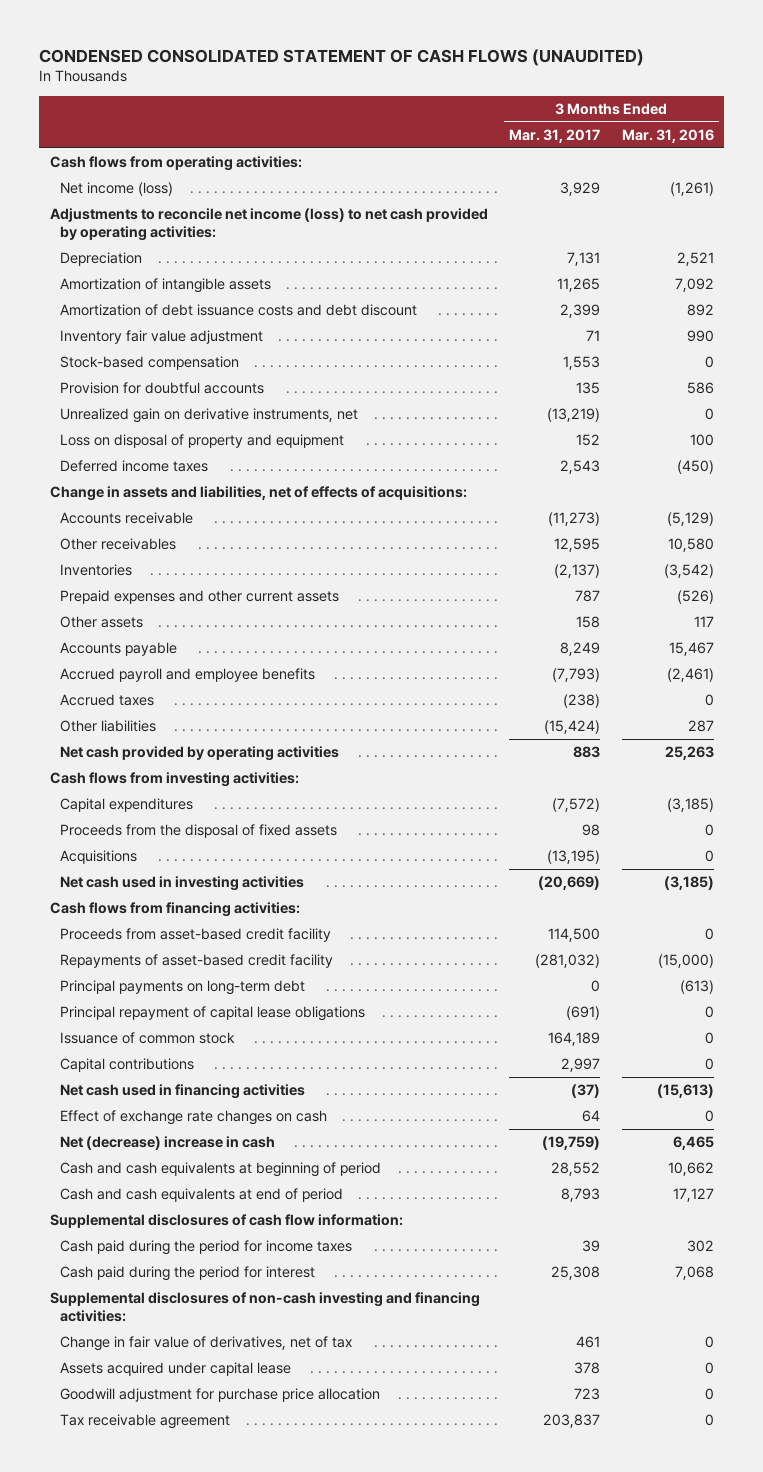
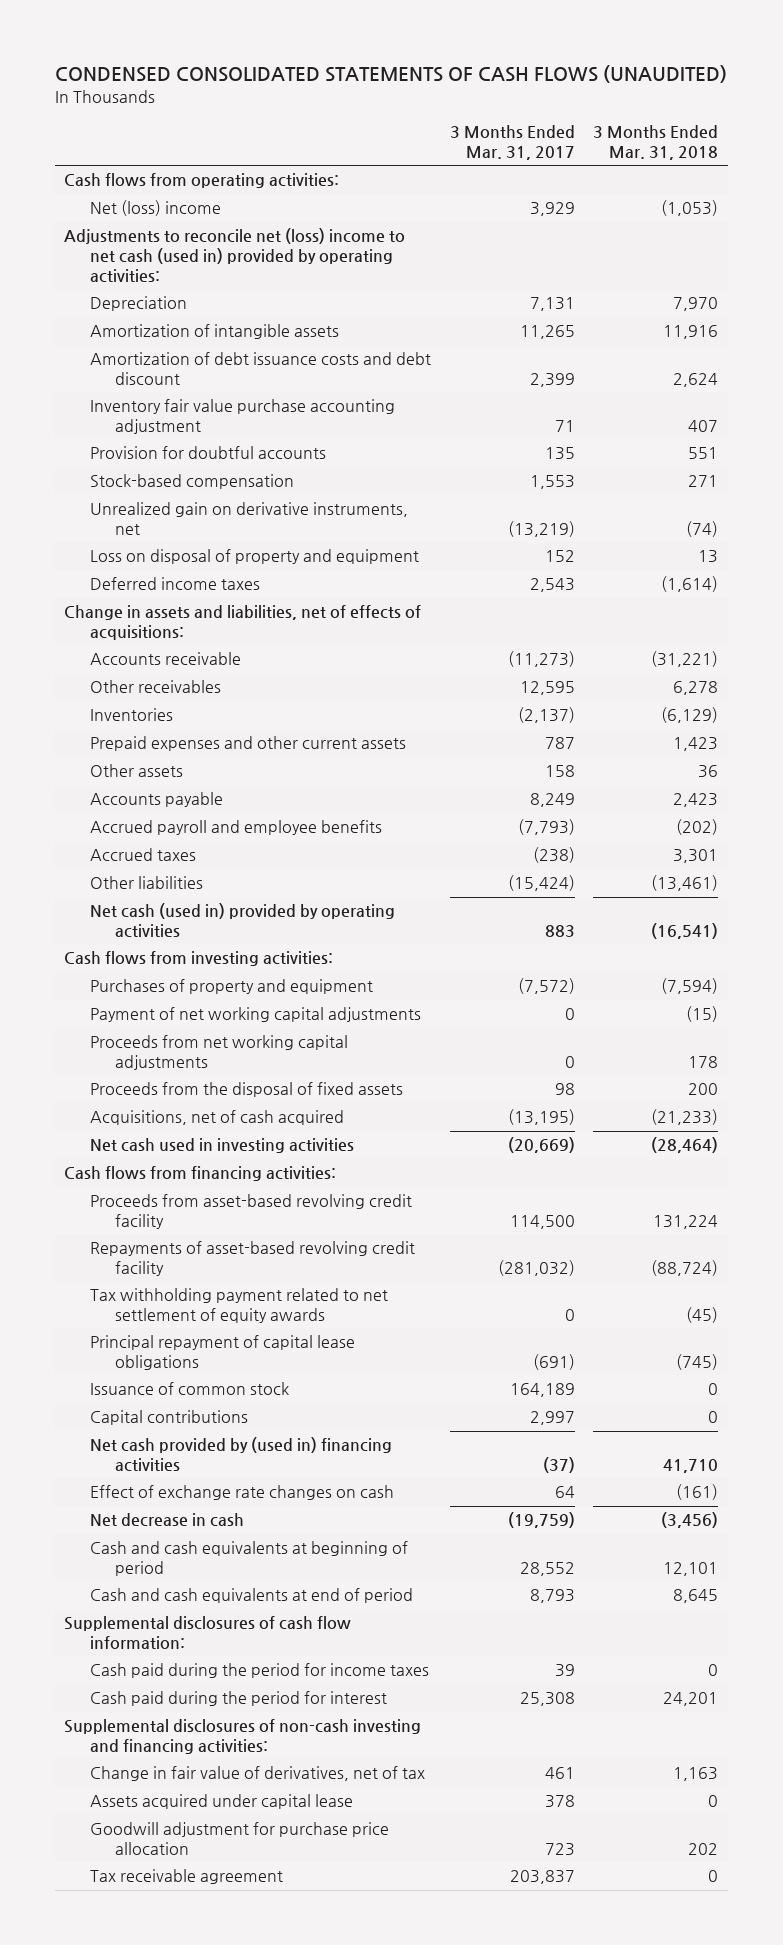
- CONDENSED CONSOLIDATED STATEMENT OF CASH FLOWS (UNAUDITED)
+ CONDENSED CONSOLIDATED STATEMENTS OF CASH FLOWS (UNAUDITED)
- | 3 Months Ended Mar. 31, 2017 | 3 Months Ended Mar. 31, 2016
+ | 3 Months Ended Mar. 31, 2017 | 3 Months Ended Mar. 31, 2018
- Net income (loss) | 3,929 | (1,261)
- Adjustments to reconcile net income (loss) to net cash provided by operating activities:
+ Net (loss) income | 3,929 | (1,053)
+ Adjustments to reconcile net (loss) income to net cash (used in) provided by operating activities:
- Inventory fair value adjustment | 71 | 990
+ Inventory fair value purchase accounting adjustment | 71 | 407
moved down: Stock-based compensation | 1,553 | 271
- Net cash provided by operating activities | 883 | 25,263
+ Net cash (used in) provided by operating activities | 883 | (16,541)
- Capital expenditures | (7,572) | (3,185)
+ Purchases of property and equipment | (7,572) | (7,594)
+ Payment of net working capital adjustments | 0 | (15)
+ Proceeds from net working capital adjustments | 0 | 178
- Acquisitions | (13,195) | 0
+ Acquisitions, net of cash acquired | (13,195) | (21,233)
- Proceeds from asset-based credit facility | 114,500 | 0
- Repayments of asset-based credit facility | (281,032) | (15,000)
- Principal payments on long-term debt | 0 | (613)
+ Proceeds from asset-based revolving credit facility | 114,500 | 131,224
+ Repayments of asset-based revolving credit facility | (281,032) | (88,724)
+ Tax withholding payment related to net settlement of equity awards | 0 | (45)
- Net cash used in financing activities | (37) | (15,613)
+ Net cash provided by (used in) financing activities | (37) | 41,710
- Net (decrease) increase in cash | (19,759) | 6,465
+ Net decrease in cash | (19,759) | (3,456)

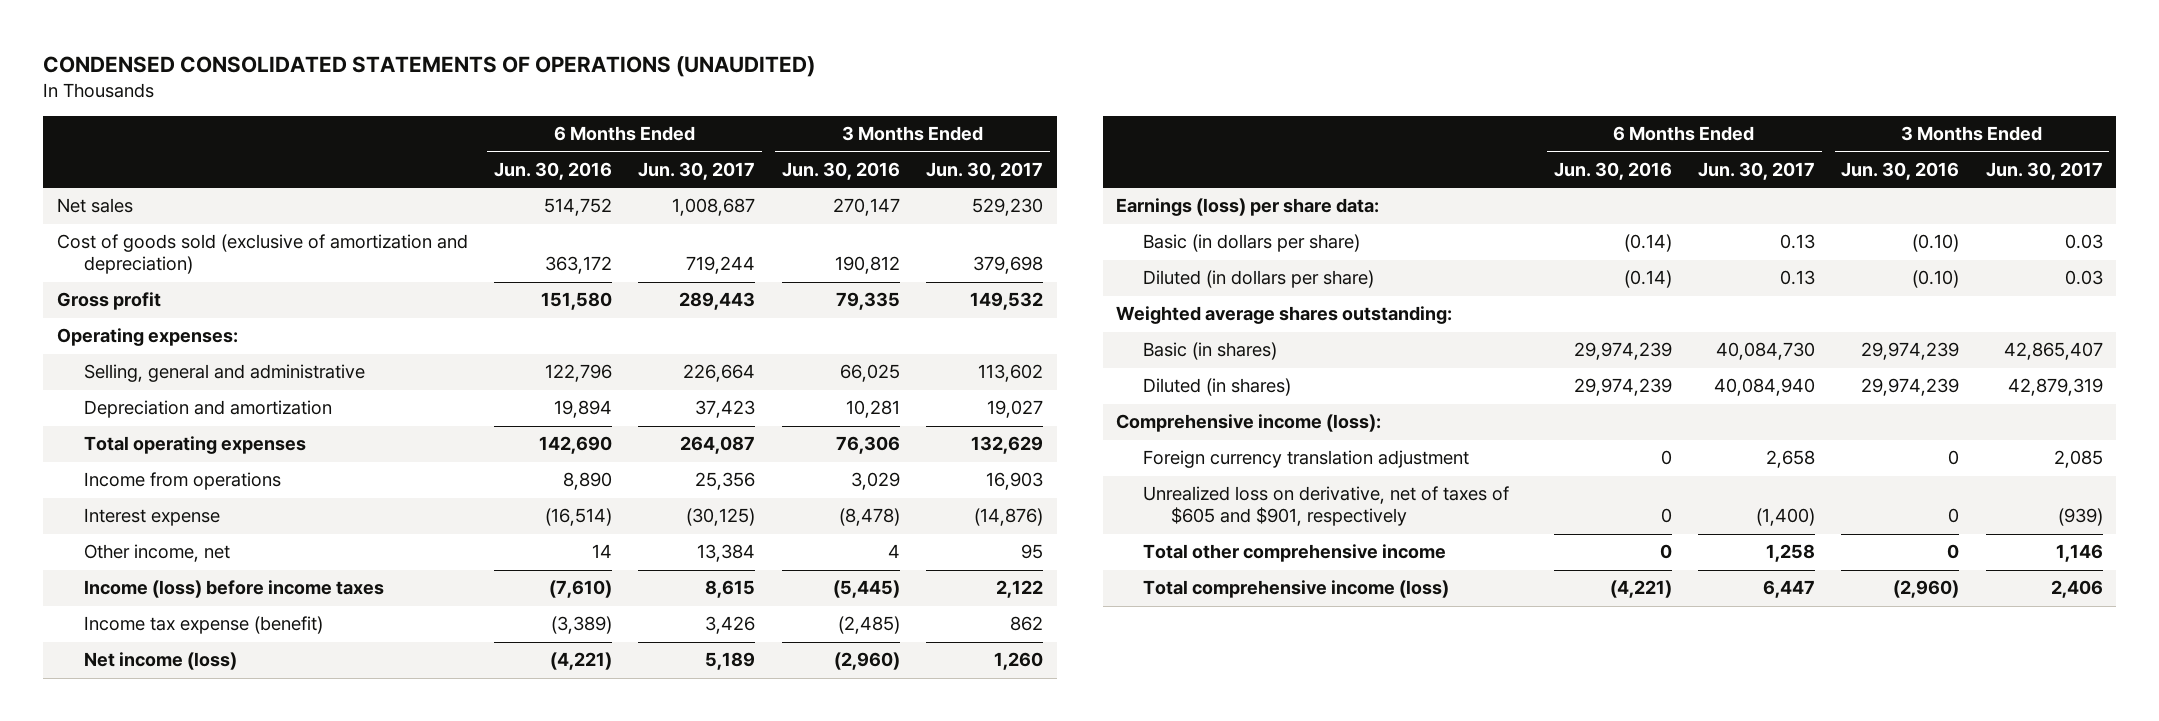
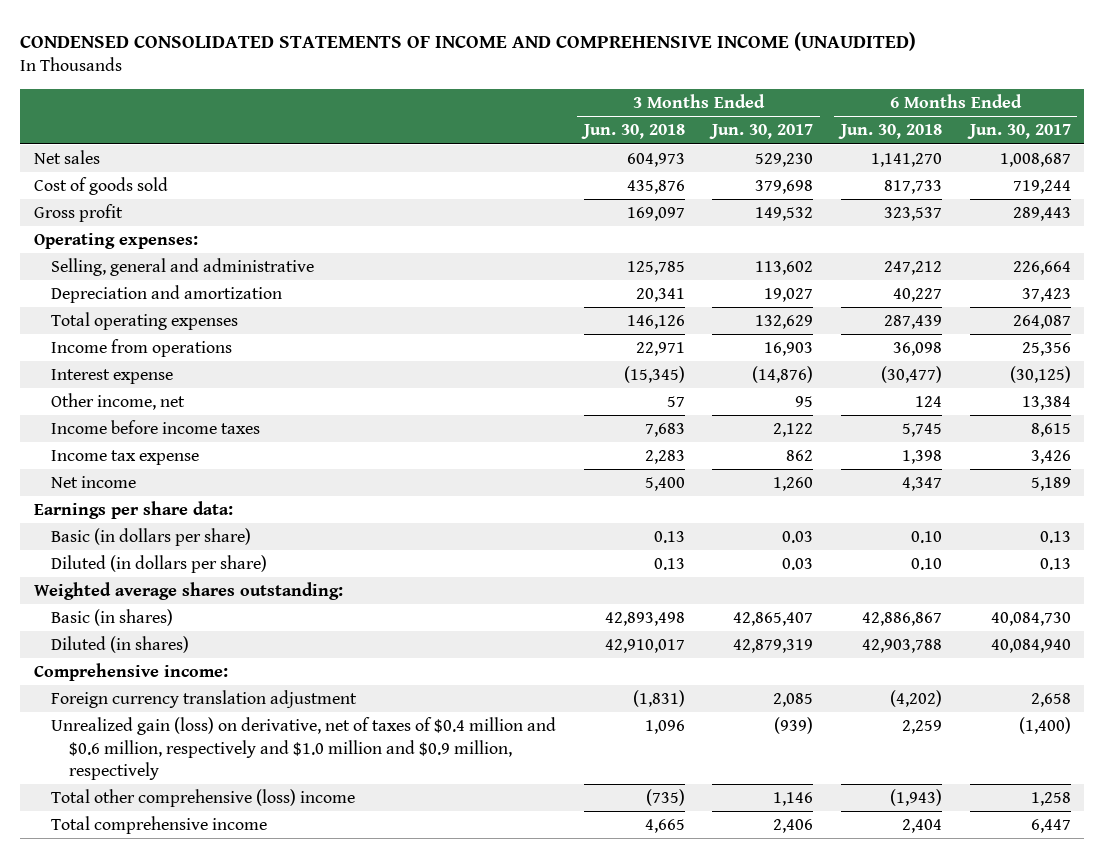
- CONDENSED CONSOLIDATED STATEMENTS OF OPERATIONS (UNAUDITED)
+ CONDENSED CONSOLIDATED STATEMENTS OF INCOME AND COMPREHENSIVE INCOME (UNAUDITED)
- | 6 Months Ended Jun. 30, 2016 | 6 Months Ended Jun. 30, 2017 | 3 Months Ended Jun. 30, 2016 | 3 Months Ended Jun. 30, 2017
+ | 3 Months Ended Jun. 30, 2018 | 3 Months Ended Jun. 30, 2017 | 6 Months Ended Jun. 30, 2018 | 6 Months Ended Jun. 30, 2017
- Cost of goods sold (exclusive of amortization and depreciation) | 363,172 | 719,244 | 190,812 | 379,698
+ Cost of goods sold | 435,876 | 379,698 | 817,733 | 719,244
- Income (loss) before income taxes | (7,610) | 8,615 | (5,445) | 2,122
- Income tax expense (benefit) | (3,389) | 3,426 | (2,485) | 862
- Net income (loss) | (4,221) | 5,189 | (2,960) | 1,260
- Earnings (loss) per share data:
+ Income before income taxes | 7,683 | 2,122 | 5,745 | 8,615
+ Income tax expense | 2,283 | 862 | 1,398 | 3,426
+ Net income | 5,400 | 1,260 | 4,347 | 5,189
+ Earnings per share data:
- Comprehensive income (loss):
+ Comprehensive income:
- Unrealized loss on derivative, net of taxes of $605 and $901, respectively | 0 | (1,400) | 0 | (939)
- Total other comprehensive income | 0 | 1,258 | 0 | 1,146
- Total comprehensive income (loss) | (4,221) | 6,447 | (2,960) | 2,406
+ Unrealized gain (loss) on derivative, net of taxes of $0.4 million and $0.6 million, respectively and $1.0 million and $0.9 million, respectively | 1,096 | (939) | 2,259 | (1,400)
+ Total other comprehensive (loss) income | (735) | 1,146 | (1,943) | 1,258
+ Total comprehensive income | 4,665 | 2,406 | 2,404 | 6,447

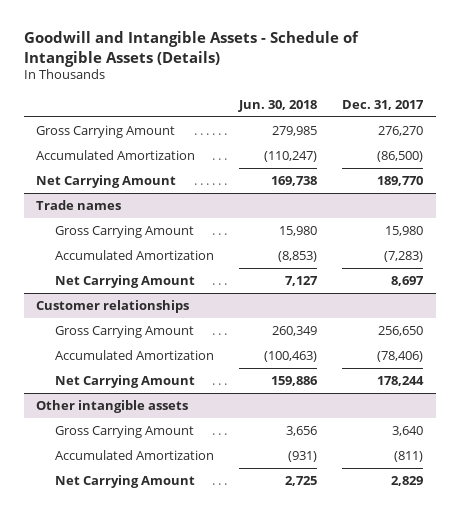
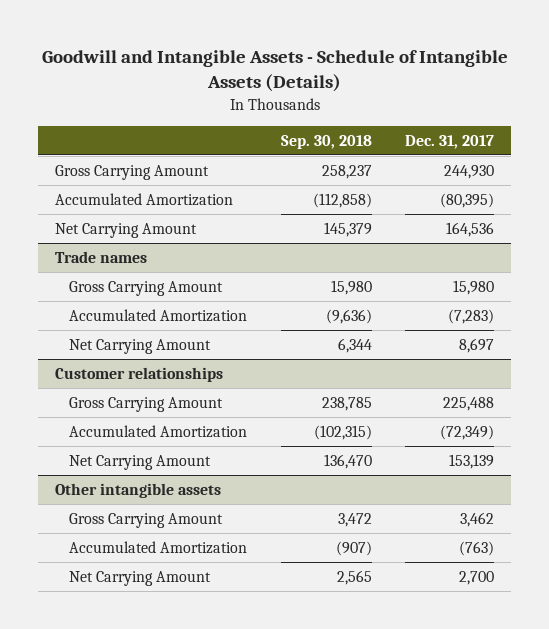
- | Jun. 30, 2018 | Dec. 31, 2017
+ | Sep. 30, 2018 | Dec. 31, 2017
- Gross Carrying Amount | 279,985 | 276,270
- Accumulated Amortization | (110,247) | (86,500)
- Net Carrying Amount | 169,738 | 189,770
+ Gross Carrying Amount | 258,237 | 244,930
+ Accumulated Amortization | (112,858) | (80,395)
+ Net Carrying Amount | 145,379 | 164,536
@ Customer relationships
- Gross Carrying Amount | 260,349 | 256,650
- Accumulated Amortization | (100,463) | (78,406)
- Net Carrying Amount | 159,886 | 178,244
+ Gross Carrying Amount | 238,785 | 225,488
+ Accumulated Amortization | (102,315) | (72,349)
+ Net Carrying Amount | 136,470 | 153,139
@ Other intangible assets
- Gross Carrying Amount | 3,656 | 3,640
- Accumulated Amortization | (931) | (811)
- Net Carrying Amount | 2,725 | 2,829
+ Gross Carrying Amount | 3,472 | 3,462
+ Accumulated Amortization | (907) | (763)
+ Net Carrying Amount | 2,565 | 2,700

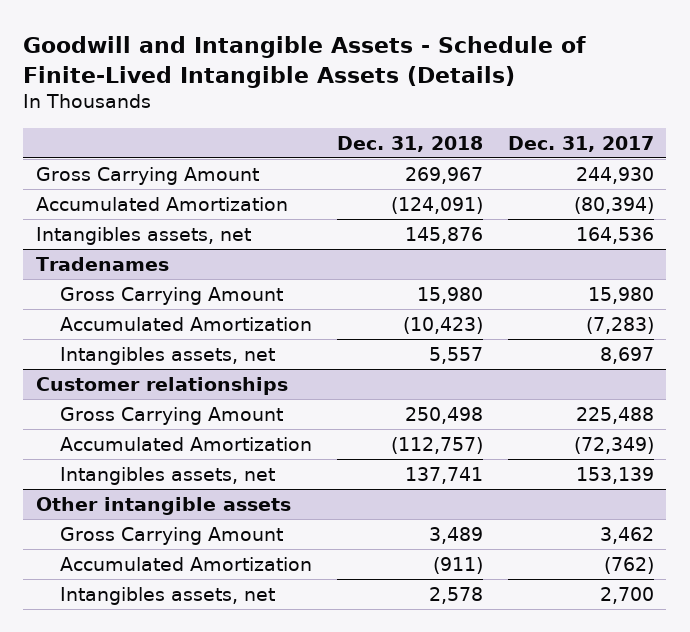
- Goodwill and Intangible Assets - Schedule of Intangible Assets (Details)
+ Goodwill and Intangible Assets - Schedule of Finite-Lived Intangible Assets (Details)
- | Sep. 30, 2018 | Dec. 31, 2017
+ | Dec. 31, 2018 | Dec. 31, 2017
- Accumulated Amortization | (112,858) | (80,395)
- Net Carrying Amount | 145,379 | 164,536
- Trade names
+ Accumulated Amortization | (124,091) | (80,394)
+ Intangibles assets, net | 145,876 | 164,536
+ Tradenames
- Net Carrying Amount | 6,344 | 8,697
+ Intangibles assets, net | 5,557 | 8,697
@ Customer relationships
- Net Carrying Amount | 136,470 | 153,139
+ Intangibles assets, net | 137,741 | 153,139
@ Other intangible assets
- Accumulated Amortization | (907) | (763)
- Net Carrying Amount | 2,565 | 2,700
+ Accumulated Amortization | (911) | (762)
+ Intangibles assets, net | 2,578 | 2,700

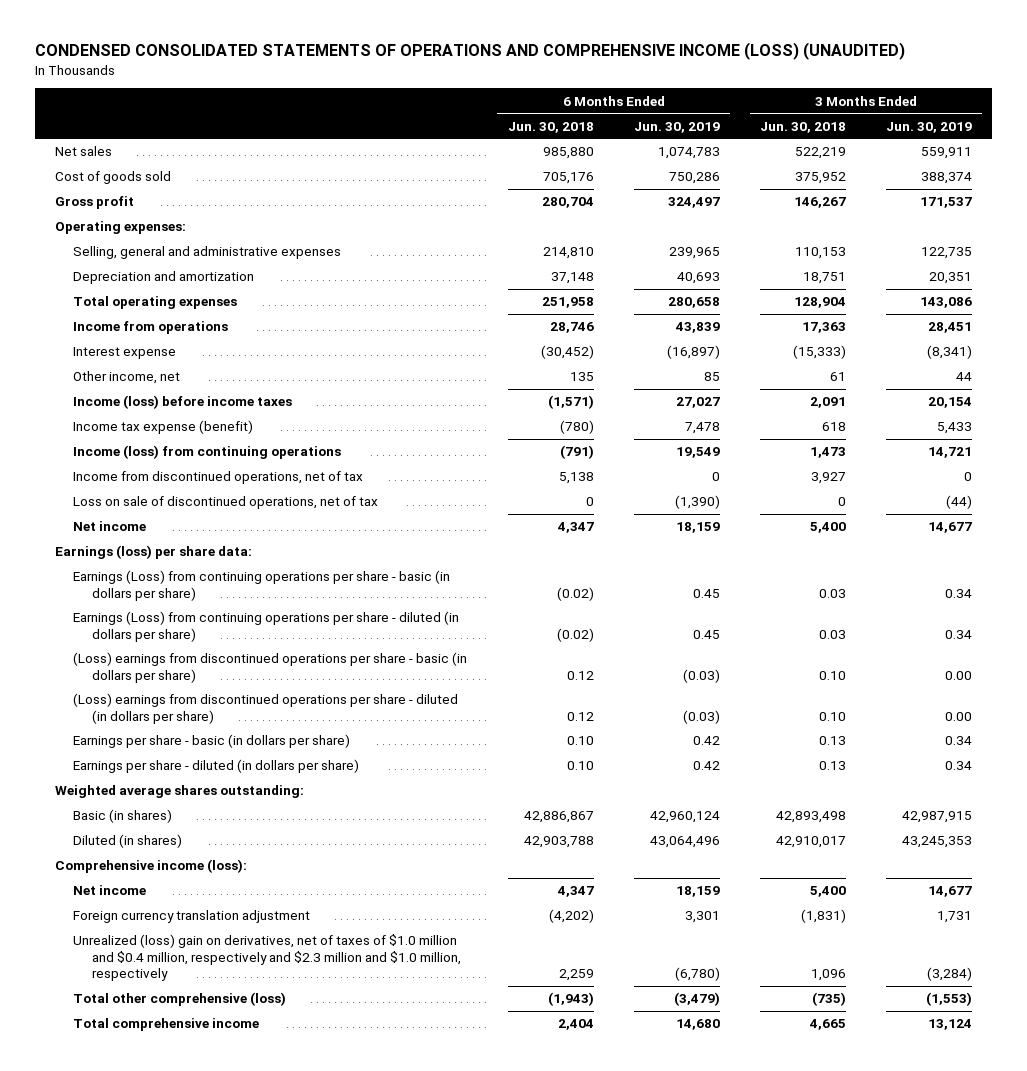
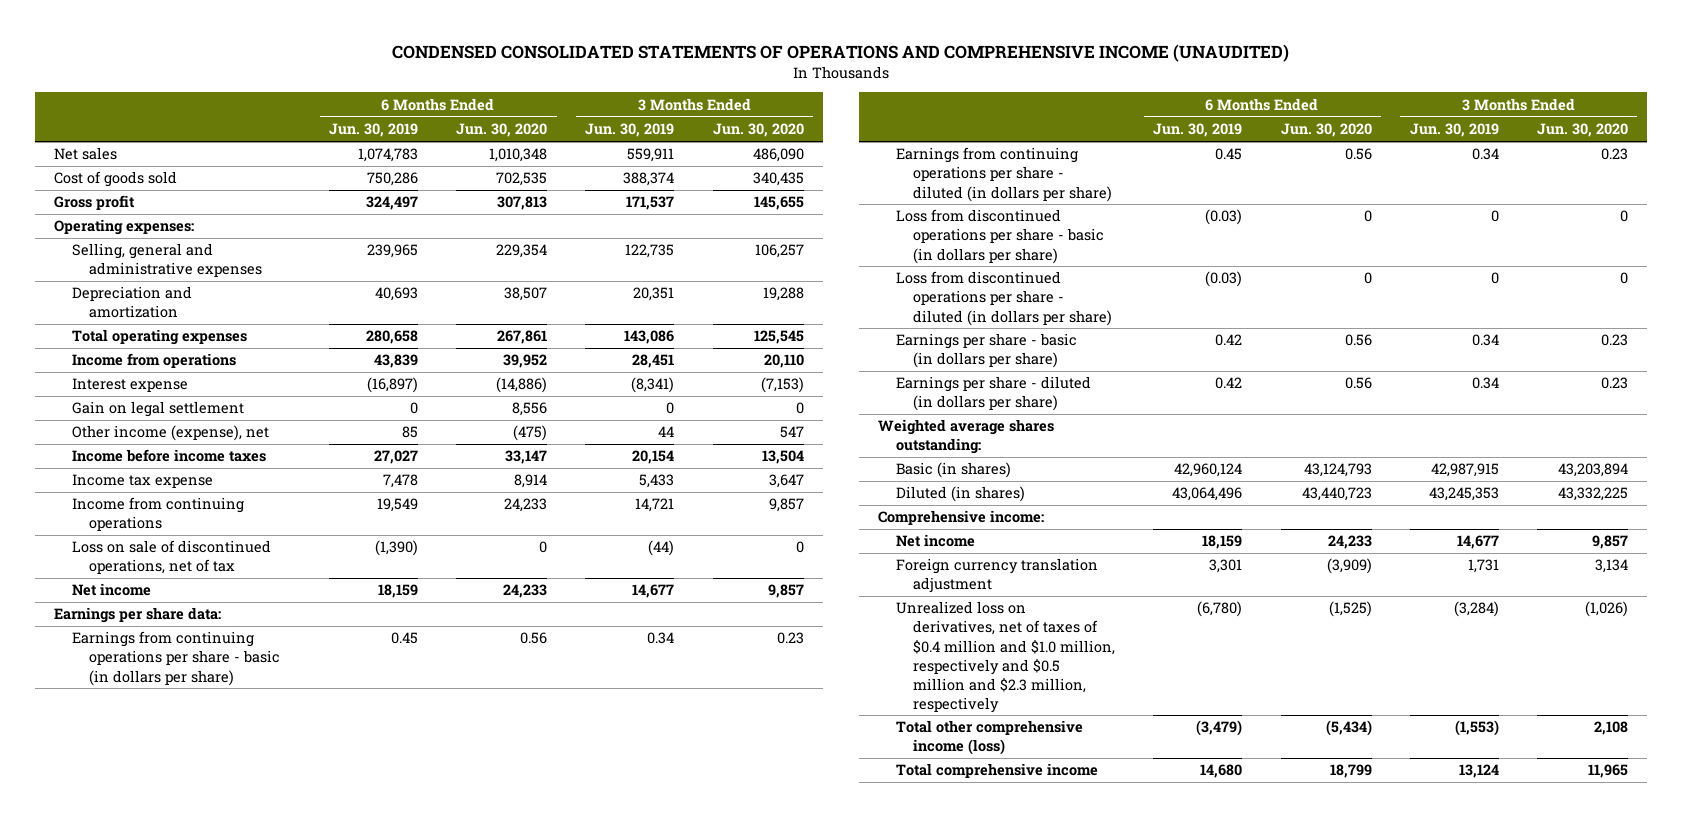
- CONDENSED CONSOLIDATED STATEMENTS OF OPERATIONS AND COMPREHENSIVE INCOME (LOSS) (UNAUDITED)
+ CONDENSED CONSOLIDATED STATEMENTS OF OPERATIONS AND COMPREHENSIVE INCOME (UNAUDITED)
- | 6 Months Ended Jun. 30, 2018 | 6 Months Ended Jun. 30, 2019 | 3 Months Ended Jun. 30, 2018 | 3 Months Ended Jun. 30, 2019
+ | 6 Months Ended Jun. 30, 2019 | 6 Months Ended Jun. 30, 2020 | 3 Months Ended Jun. 30, 2019 | 3 Months Ended Jun. 30, 2020
- Other income, net | 135 | 85 | 61 | 44
- Income (loss) before income taxes | (1,571) | 27,027 | 2,091 | 20,154
- Income tax expense (benefit) | (780) | 7,478 | 618 | 5,433
- Income (loss) from continuing operations | (791) | 19,549 | 1,473 | 14,721
- Income from discontinued operations, net of tax | 5,138 | 0 | 3,927 | 0
+ Gain on legal settlement | 0 | 8,556 | 0 | 0
+ Other income (expense), net | 85 | (475) | 44 | 547
+ Income before income taxes | 27,027 | 33,147 | 20,154 | 13,504
+ Income tax expense | 7,478 | 8,914 | 5,433 | 3,647
+ Income from continuing operations | 19,549 | 24,233 | 14,721 | 9,857
- Earnings (loss) per share data:
- Earnings (Loss) from continuing operations per share - basic (in dollars per share) | (0.02) | 0.45 | 0.03 | 0.34
- Earnings (Loss) from continuing operations per share - diluted (in dollars per share) | (0.02) | 0.45 | 0.03 | 0.34
- (Loss) earnings from discontinued operations per share - basic (in dollars per share) | 0.12 | (0.03) | 0.10 | 0.00
- (Loss) earnings from discontinued operations per share - diluted (in dollars per share) | 0.12 | (0.03) | 0.10 | 0.00
+ Earnings per share data:
+ Earnings from continuing operations per share - basic (in dollars per share) | 0.45 | 0.56 | 0.34 | 0.23
+ Earnings from continuing operations per share - diluted (in dollars per share) | 0.45 | 0.56 | 0.34 | 0.23
+ Loss from discontinued operations per share - basic (in dollars per share) | (0.03) | 0 | 0 | 0
+ Loss from discontinued operations per share - diluted (in dollars per share) | (0.03) | 0 | 0 | 0
- Comprehensive income (loss):
+ Comprehensive income:
- Unrealized (loss) gain on derivatives, net of taxes of $1.0 million and $0.4 million, respectively and $2.3 million and $1.0 million, respectively | 2,259 | (6,780) | 1,096 | (3,284)
- Total other comprehensive (loss) | (1,943) | (3,479) | (735) | (1,553)
+ Unrealized loss on derivatives, net of taxes of $0.4 million and $1.0 million, respectively and $0.5 million and $2.3 million, respectively | (6,780) | (1,525) | (3,284) | (1,026)
+ Total other comprehensive income (loss) | (3,479) | (5,434) | (1,553) | 2,108

